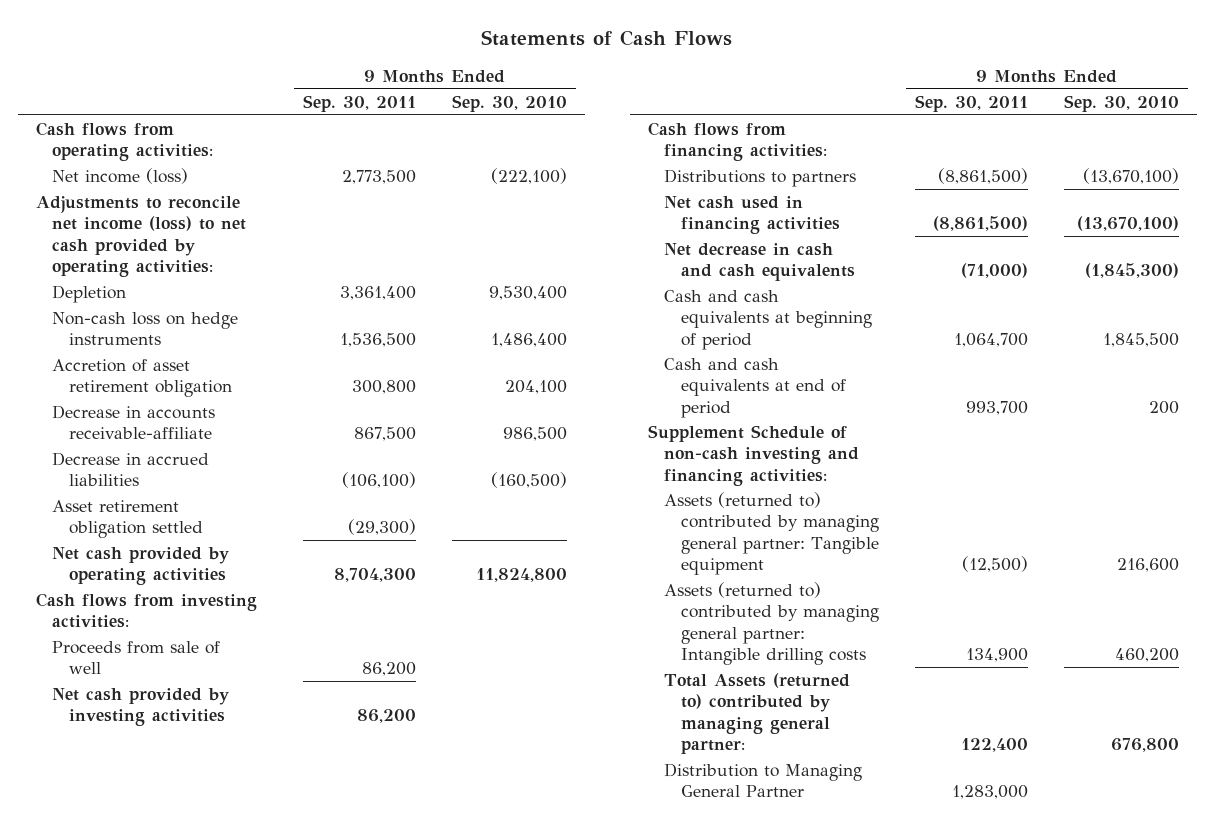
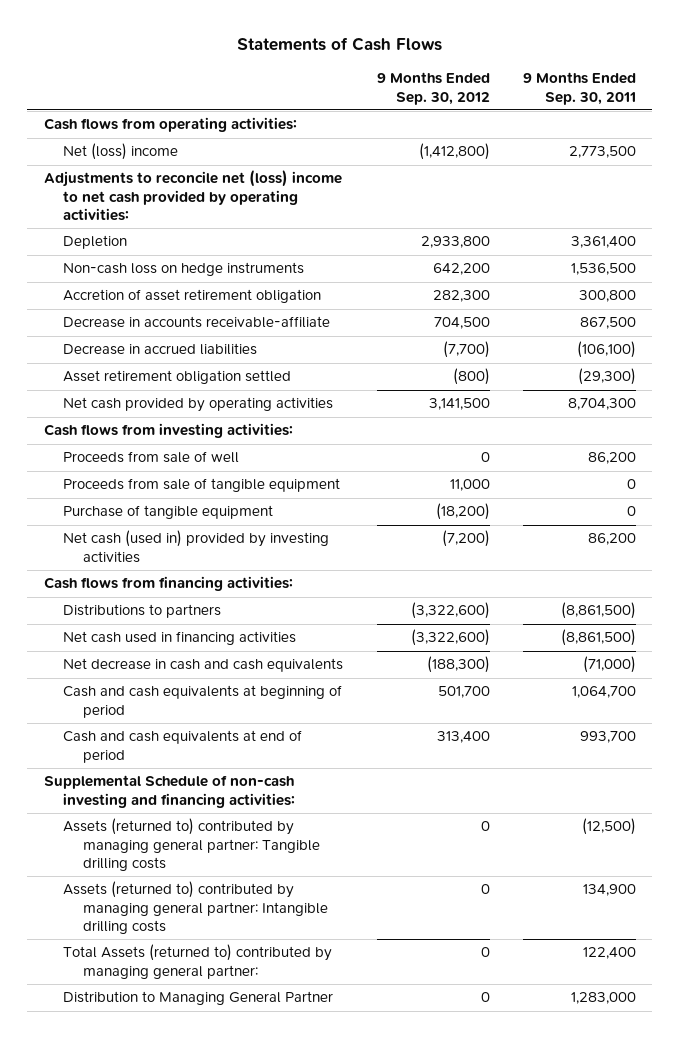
- | 9 Months Ended Sep. 30, 2011 | 9 Months Ended Sep. 30, 2010
+ | 9 Months Ended Sep. 30, 2012 | 9 Months Ended Sep. 30, 2011
- Net income (loss) | 2,773,500 | (222,100)
- Adjustments to reconcile net income (loss) to net cash provided by operating activities:
+ Net (loss) income | (1,412,800) | 2,773,500
+ Adjustments to reconcile net (loss) income to net cash provided by operating activities:
- Net cash provided by investing activities | 86,200 |
+ Proceeds from sale of tangible equipment | 11,000 | 0
+ Purchase of tangible equipment | (18,200) | 0
+ Net cash (used in) provided by investing activities | (7,200) | 86,200
- Supplement Schedule of non-cash investing and financing activities:
- Assets (returned to) contributed by managing general partner: Tangible equipment | (12,500) | 216,600
+ Supplemental Schedule of non-cash investing and financing activities:
+ Assets (returned to) contributed by managing general partner: Tangible drilling costs | 0 | (12,500)

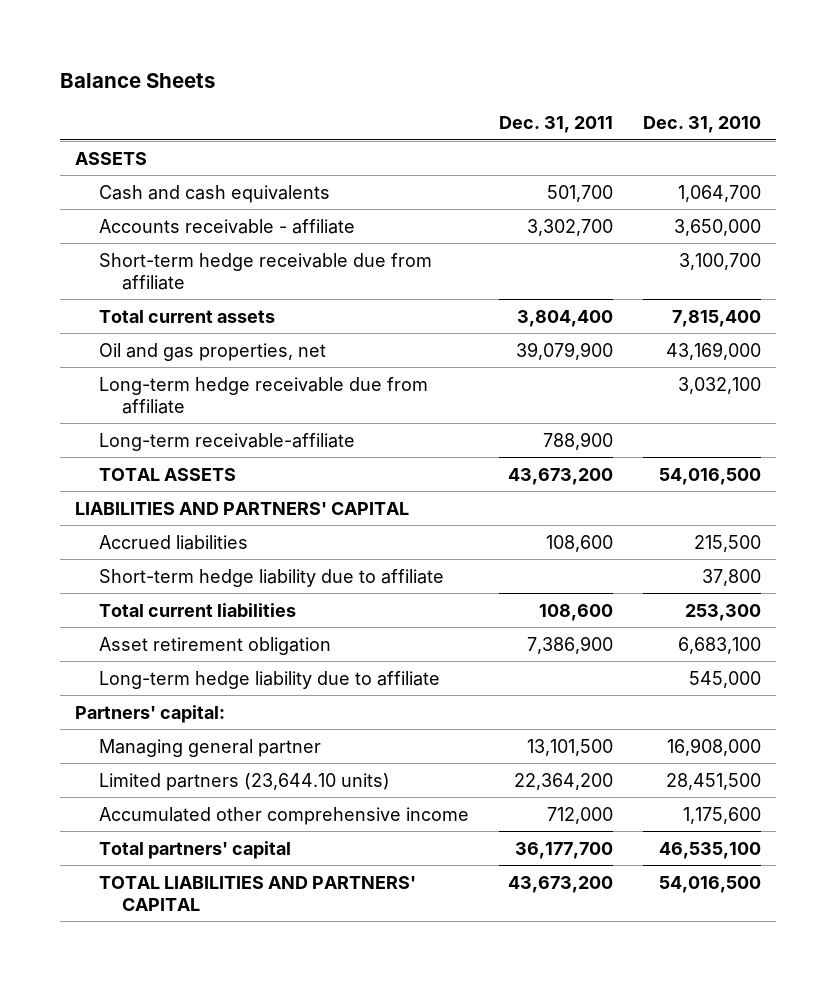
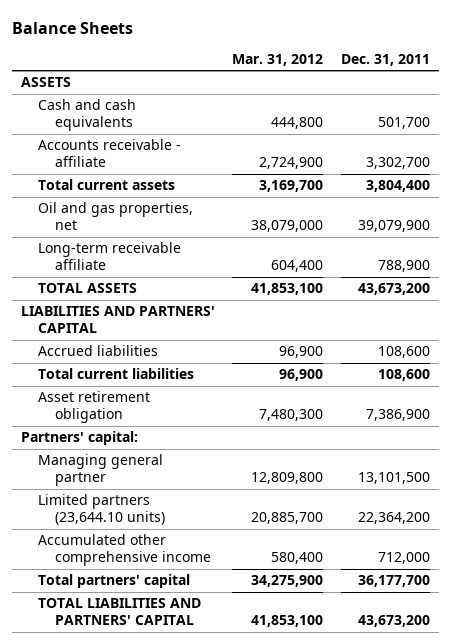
- | Dec. 31, 2011 | Dec. 31, 2010
+ | Mar. 31, 2012 | Dec. 31, 2011
- Short-term hedge receivable due from affiliate | | 3,100,700
- Long-term hedge receivable due from affiliate | | 3,032,100
- Long-term receivable-affiliate | 788,900 |
+ Long-term receivable affiliate | 604,400 | 788,900
- Short-term hedge liability due to affiliate | | 37,800
- Long-term hedge liability due to affiliate | | 545,000

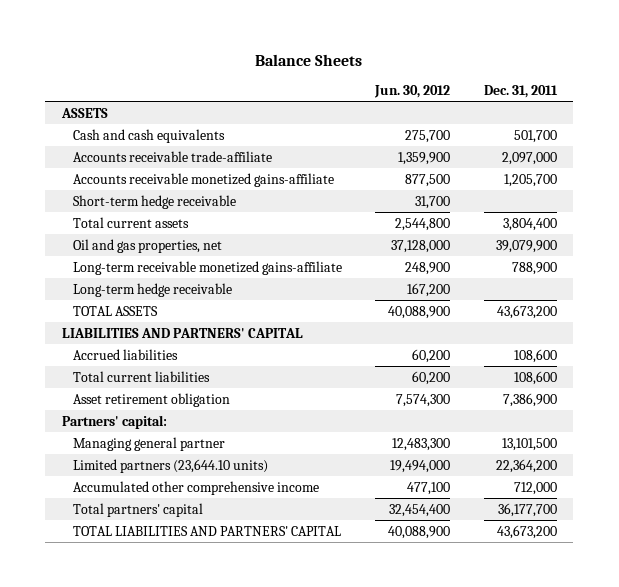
- | Mar. 31, 2012 | Dec. 31, 2011
+ | Jun. 30, 2012 | Dec. 31, 2011
- Accounts receivable - affiliate | 2,724,900 | 3,302,700
+ Accounts receivable trade-affiliate | 1,359,900 | 2,097,000
+ Accounts receivable monetized gains-affiliate | 877,500 | 1,205,700
+ Short-term hedge receivable | 31,700 |
- Long-term receivable affiliate | 604,400 | 788,900
+ Long-term receivable monetized gains-affiliate | 248,900 | 788,900
+ Long-term hedge receivable | 167,200 |

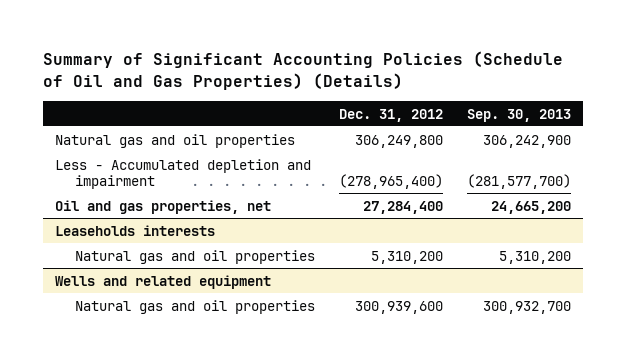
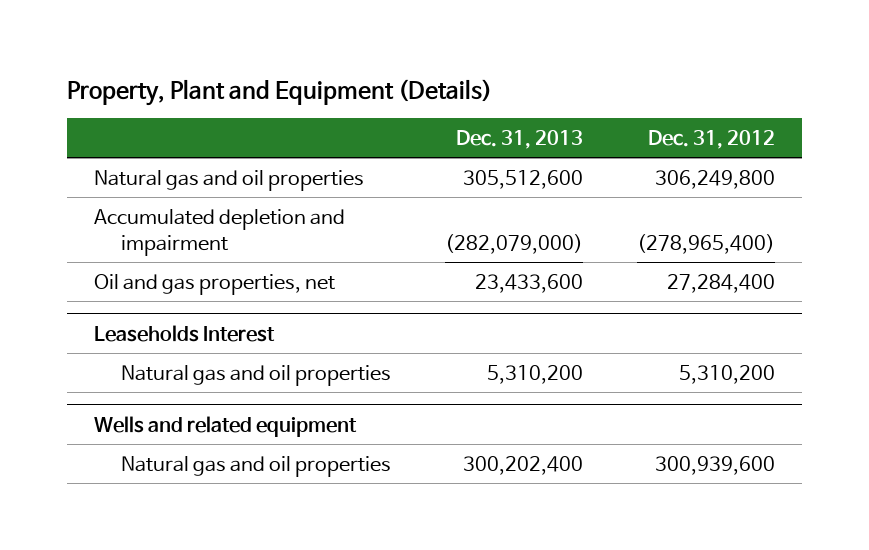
- Summary of Significant Accounting Policies (Schedule of Oil and Gas Properties) (Details)
+ Property, Plant and Equipment (Details)
- | Dec. 31, 2012 | Sep. 30, 2013
+ | Dec. 31, 2013 | Dec. 31, 2012
- Less - Accumulated depletion and impairment | (278,965,400) | (281,577,700)
+ Accumulated depletion and impairment | (282,079,000) | (278,965,400)
- Leaseholds interests
+ Leaseholds Interest

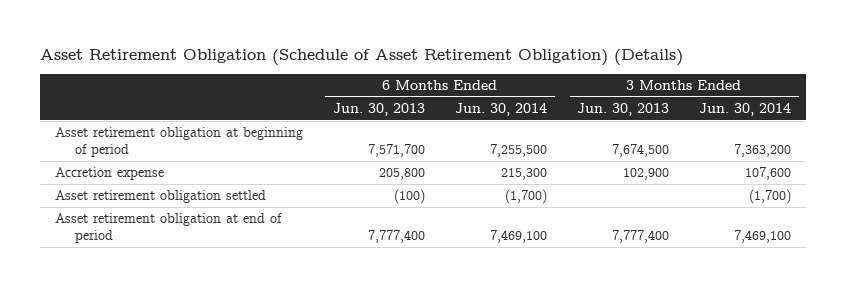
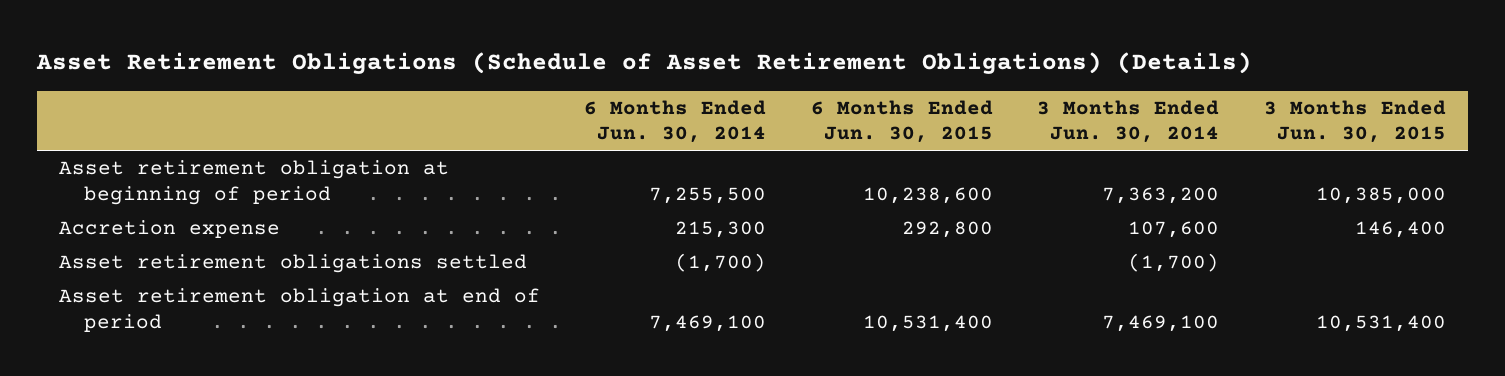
- Asset Retirement Obligation (Schedule of Asset Retirement Obligation) (Details)
+ Asset Retirement Obligations (Schedule of Asset Retirement Obligations) (Details)
- | 6 Months Ended Jun. 30, 2013 | 6 Months Ended Jun. 30, 2014 | 3 Months Ended Jun. 30, 2013 | 3 Months Ended Jun. 30, 2014
+ | 6 Months Ended Jun. 30, 2014 | 6 Months Ended Jun. 30, 2015 | 3 Months Ended Jun. 30, 2014 | 3 Months Ended Jun. 30, 2015
- Asset retirement obligation settled | (100) | (1,700) | | (1,700)
+ Asset retirement obligations settled | (1,700) | | (1,700) |

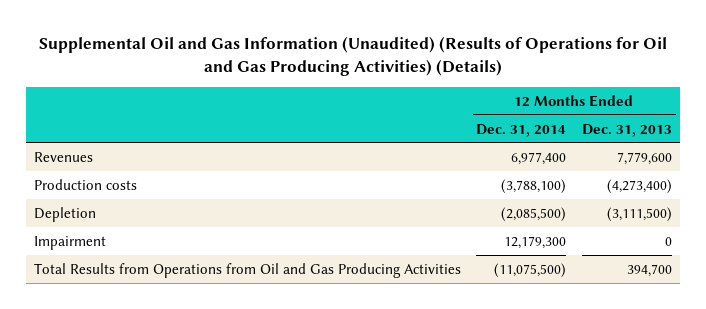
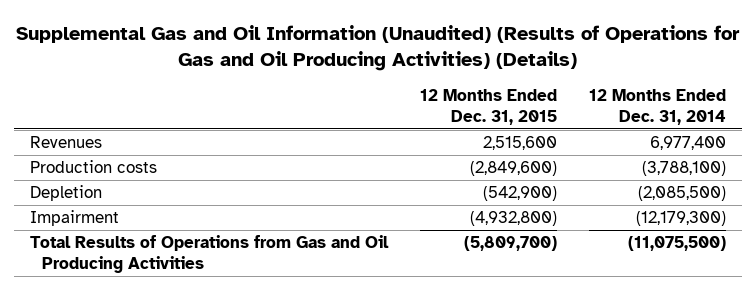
- Supplemental Oil and Gas Information (Unaudited) (Results of Operations for Oil and Gas Producing Activities) (Details)
+ Supplemental Gas and Oil Information (Unaudited) (Results of Operations for Gas and Oil Producing Activities) (Details)
- | 12 Months Ended Dec. 31, 2014 | 12 Months Ended Dec. 31, 2013
+ | 12 Months Ended Dec. 31, 2015 | 12 Months Ended Dec. 31, 2014
- Impairment | 12,179,300 | 0
- Total Results from Operations from Oil and Gas Producing Activities | (11,075,500) | 394,700
+ Impairment | (4,932,800) | (12,179,300)
+ Total Results of Operations from Gas and Oil Producing Activities | (5,809,700) | (11,075,500)

